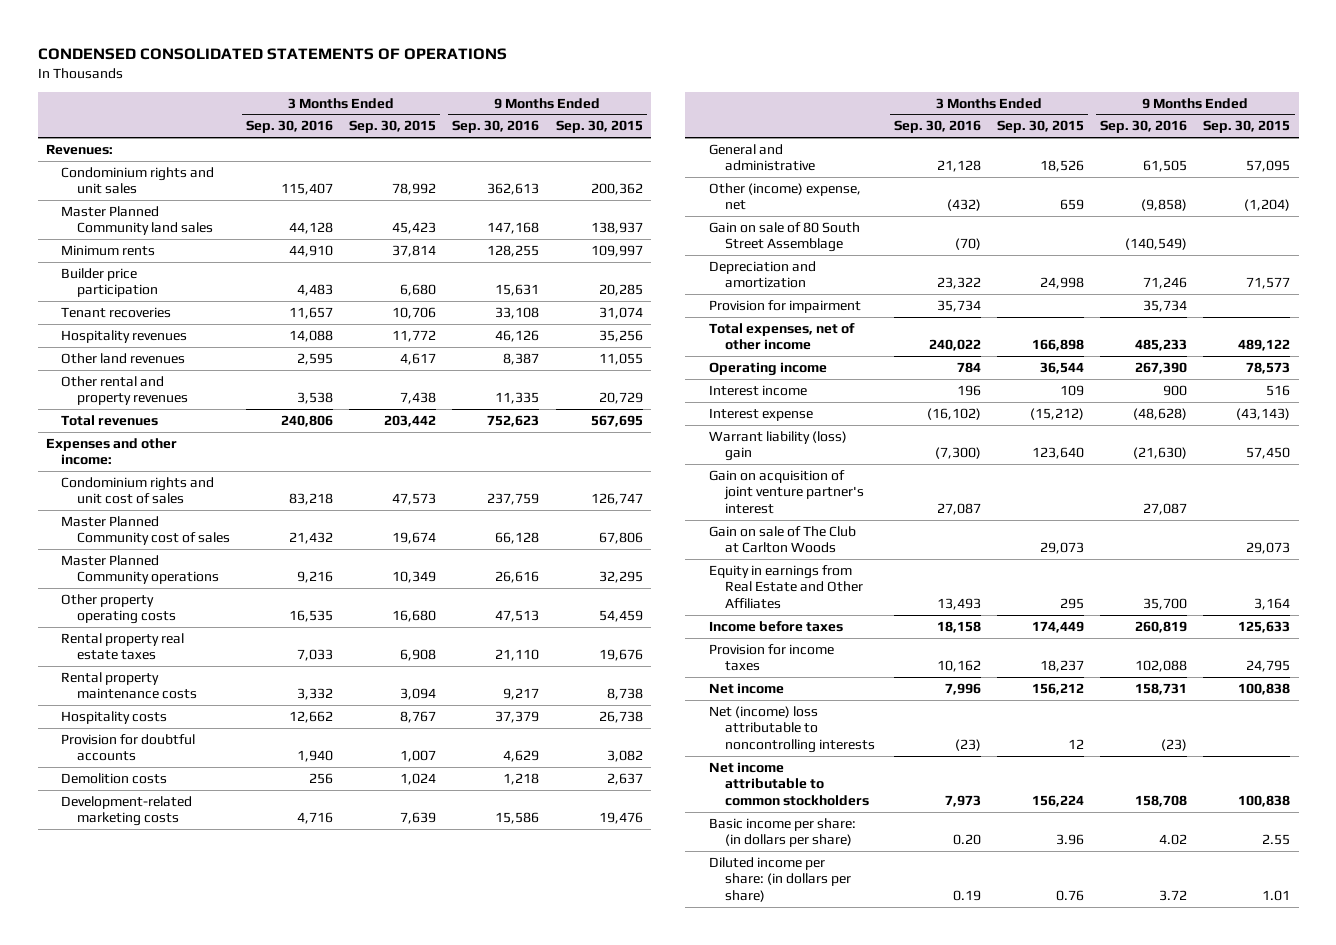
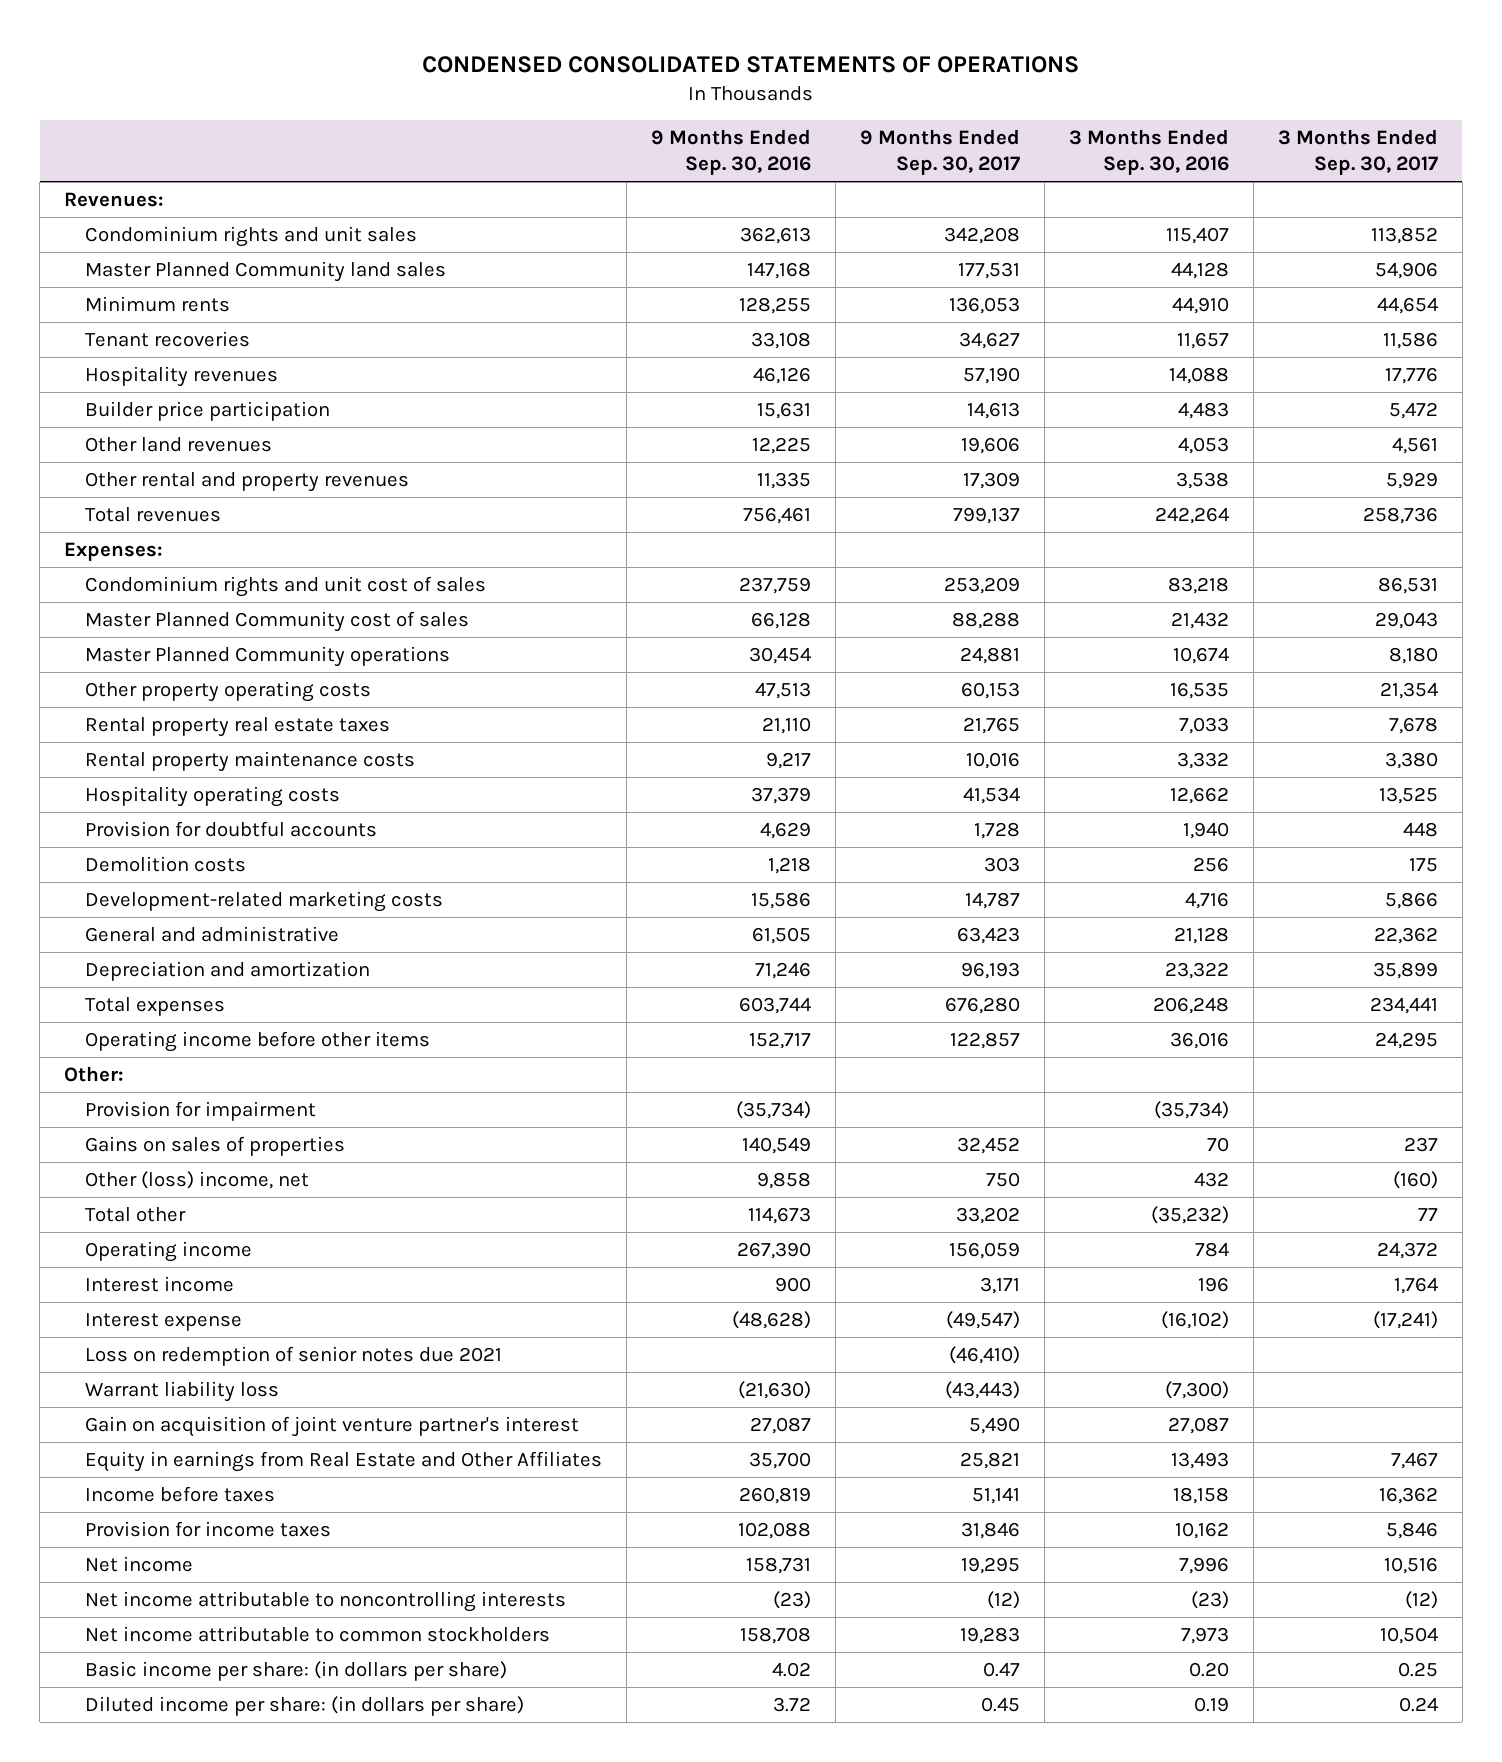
- | 3 Months Ended Sep. 30, 2016 | 3 Months Ended Sep. 30, 2015 | 9 Months Ended Sep. 30, 2016 | 9 Months Ended Sep. 30, 2015
+ | 9 Months Ended Sep. 30, 2016 | 9 Months Ended Sep. 30, 2017 | 3 Months Ended Sep. 30, 2016 | 3 Months Ended Sep. 30, 2017
- Other land revenues | 2,595 | 4,617 | 8,387 | 11,055
moved down: Builder price participation | 15,631 | 14,613 | 4,483 | 5,472
+ Other land revenues | 12,225 | 19,606 | 4,053 | 4,561
- Total revenues | 240,806 | 203,442 | 752,623 | 567,695
- Expenses and other income:
+ Total revenues | 756,461 | 799,137 | 242,264 | 258,736
+ Expenses:
- Master Planned Community operations | 9,216 | 10,349 | 26,616 | 32,295
+ Master Planned Community operations | 30,454 | 24,881 | 10,674 | 8,180
- Hospitality costs | 12,662 | 8,767 | 37,379 | 26,738
+ Hospitality operating costs | 37,379 | 41,534 | 12,662 | 13,525
- Other (income) expense, net | (432) | 659 | (9,858) | (1,204)
- Gain on sale of 80 South Street Assemblage | (70) | | (140,549) |
- Provision for impairment | 35,734 | | 35,734 |
- Total expenses, net of other income | 240,022 | 166,898 | 485,233 | 489,122
+ Total expenses | 603,744 | 676,280 | 206,248 | 234,441
+ Operating income before other items | 152,717 | 122,857 | 36,016 | 24,295
+ Other:
+ Provision for impairment | (35,734) | | (35,734) |
+ Gains on sales of properties | 140,549 | 32,452 | 70 | 237
+ Other (loss) income, net | 9,858 | 750 | 432 | (160)
+ Total other | 114,673 | 33,202 | (35,232) | 77
- Warrant liability (loss) gain | (7,300) | 123,640 | (21,630) | 57,450
+ Loss on redemption of senior notes due 2021 | | (46,410) | |
+ Warrant liability loss | (21,630) | (43,443) | (7,300) |
- Gain on sale of The Club at Carlton Woods | | 29,073 | | 29,073
- Net (income) loss attributable to noncontrolling interests | (23) | 12 | (23) |
+ Net income attributable to noncontrolling interests | (23) | (12) | (23) | (12)

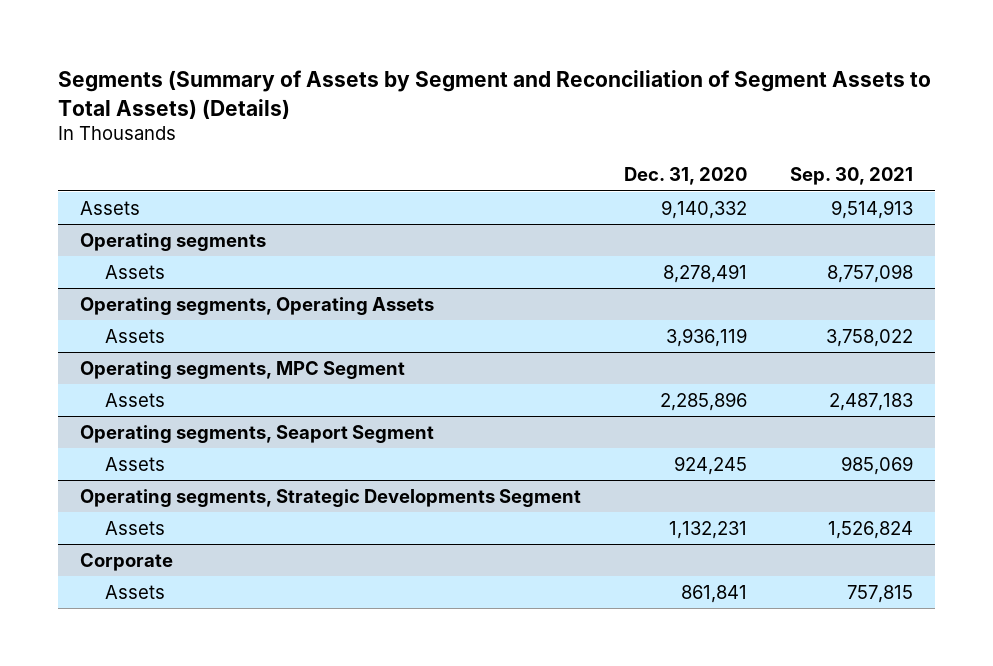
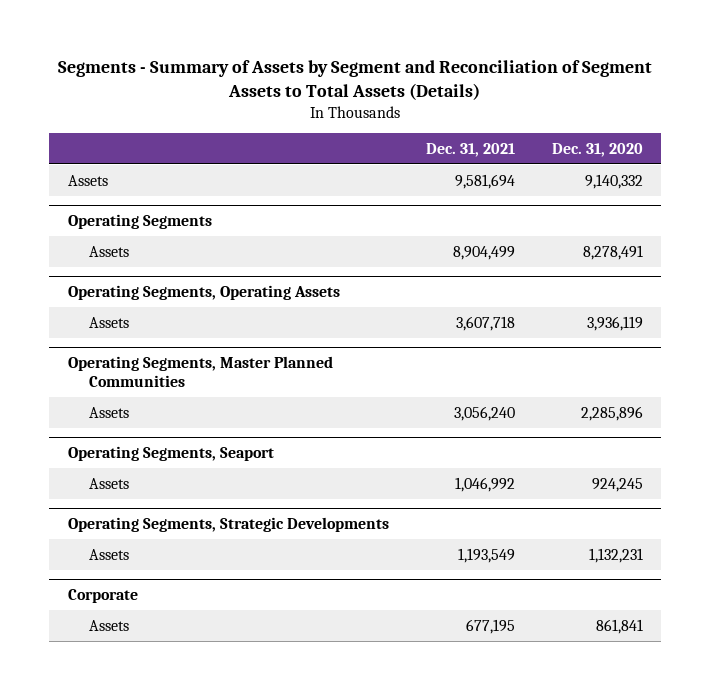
- Segments (Summary of Assets by Segment and Reconciliation of Segment Assets to Total Assets) (Details)
+ Segments - Summary of Assets by Segment and Reconciliation of Segment Assets to Total Assets (Details)
- | Dec. 31, 2020 | Sep. 30, 2021
+ | Dec. 31, 2021 | Dec. 31, 2020
- Operating segments
+ Operating Segments
- Operating segments, Operating Assets
+ Operating Segments, Operating Assets
- Operating segments, MPC Segment
+ Operating Segments, Master Planned Communities
- Operating segments, Seaport Segment
+ Operating Segments, Seaport
- Operating segments, Strategic Developments Segment
+ Operating Segments, Strategic Developments

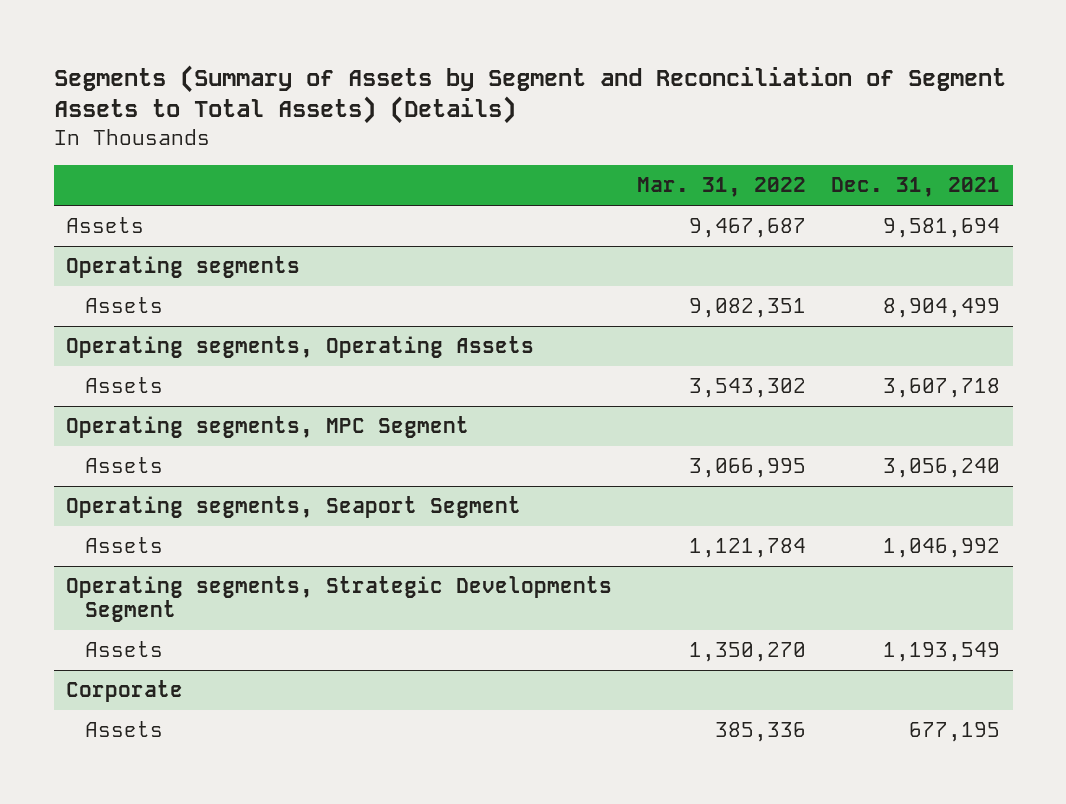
- Segments - Summary of Assets by Segment and Reconciliation of Segment Assets to Total Assets (Details)
+ Segments (Summary of Assets by Segment and Reconciliation of Segment Assets to Total Assets) (Details)
- | Dec. 31, 2021 | Dec. 31, 2020
+ | Mar. 31, 2022 | Dec. 31, 2021
- Operating Segments
+ Operating segments
- Operating Segments, Operating Assets
+ Operating segments, Operating Assets
- Operating Segments, Master Planned Communities
+ Operating segments, MPC Segment
- Operating Segments, Seaport
+ Operating segments, Seaport Segment
- Operating Segments, Strategic Developments
+ Operating segments, Strategic Developments Segment

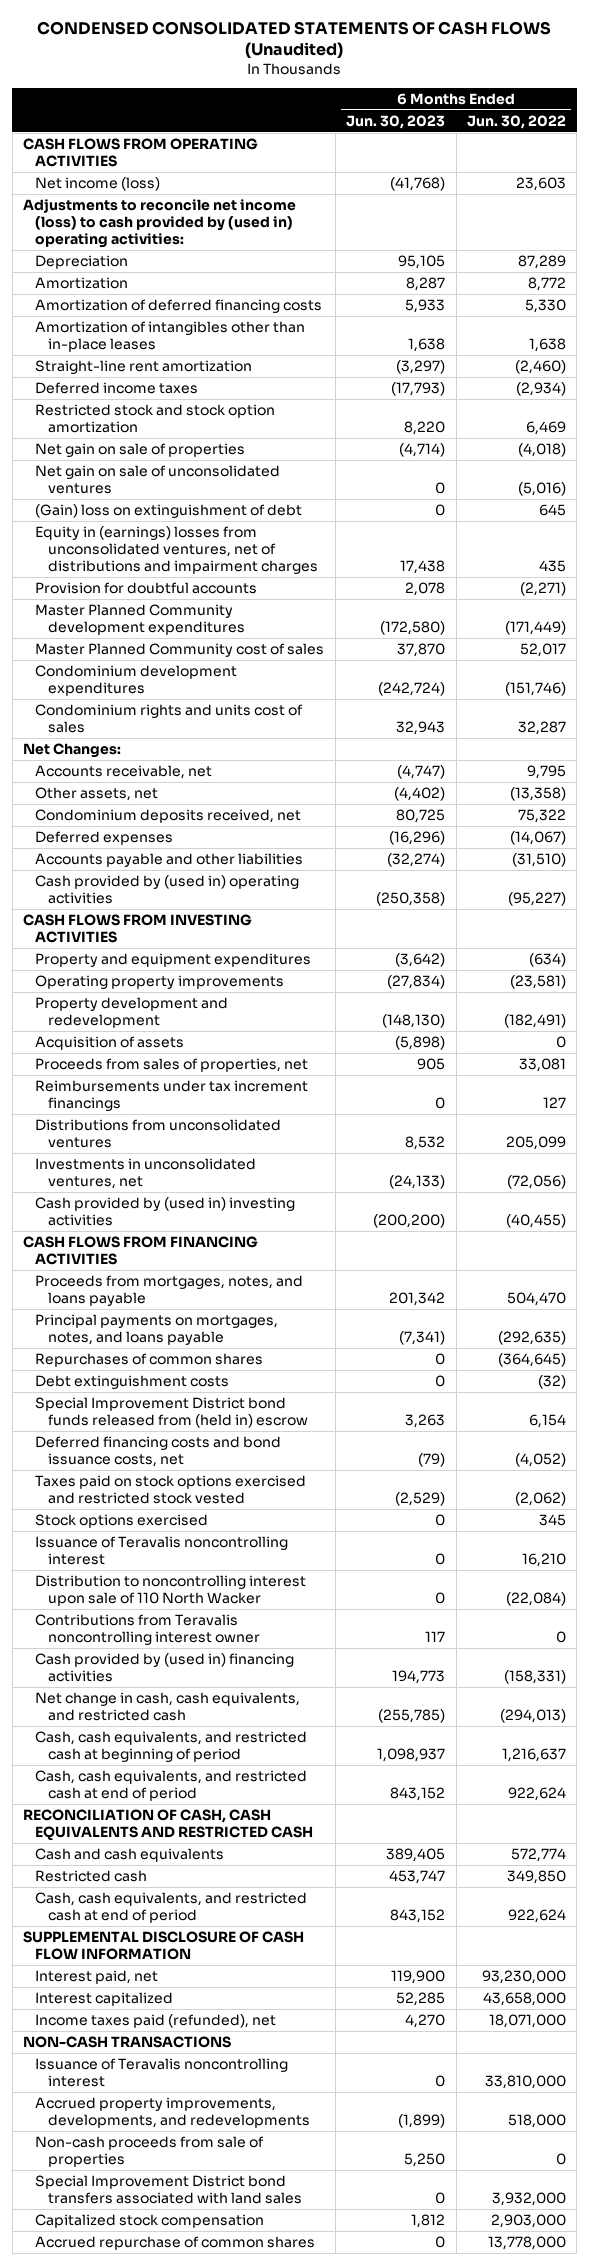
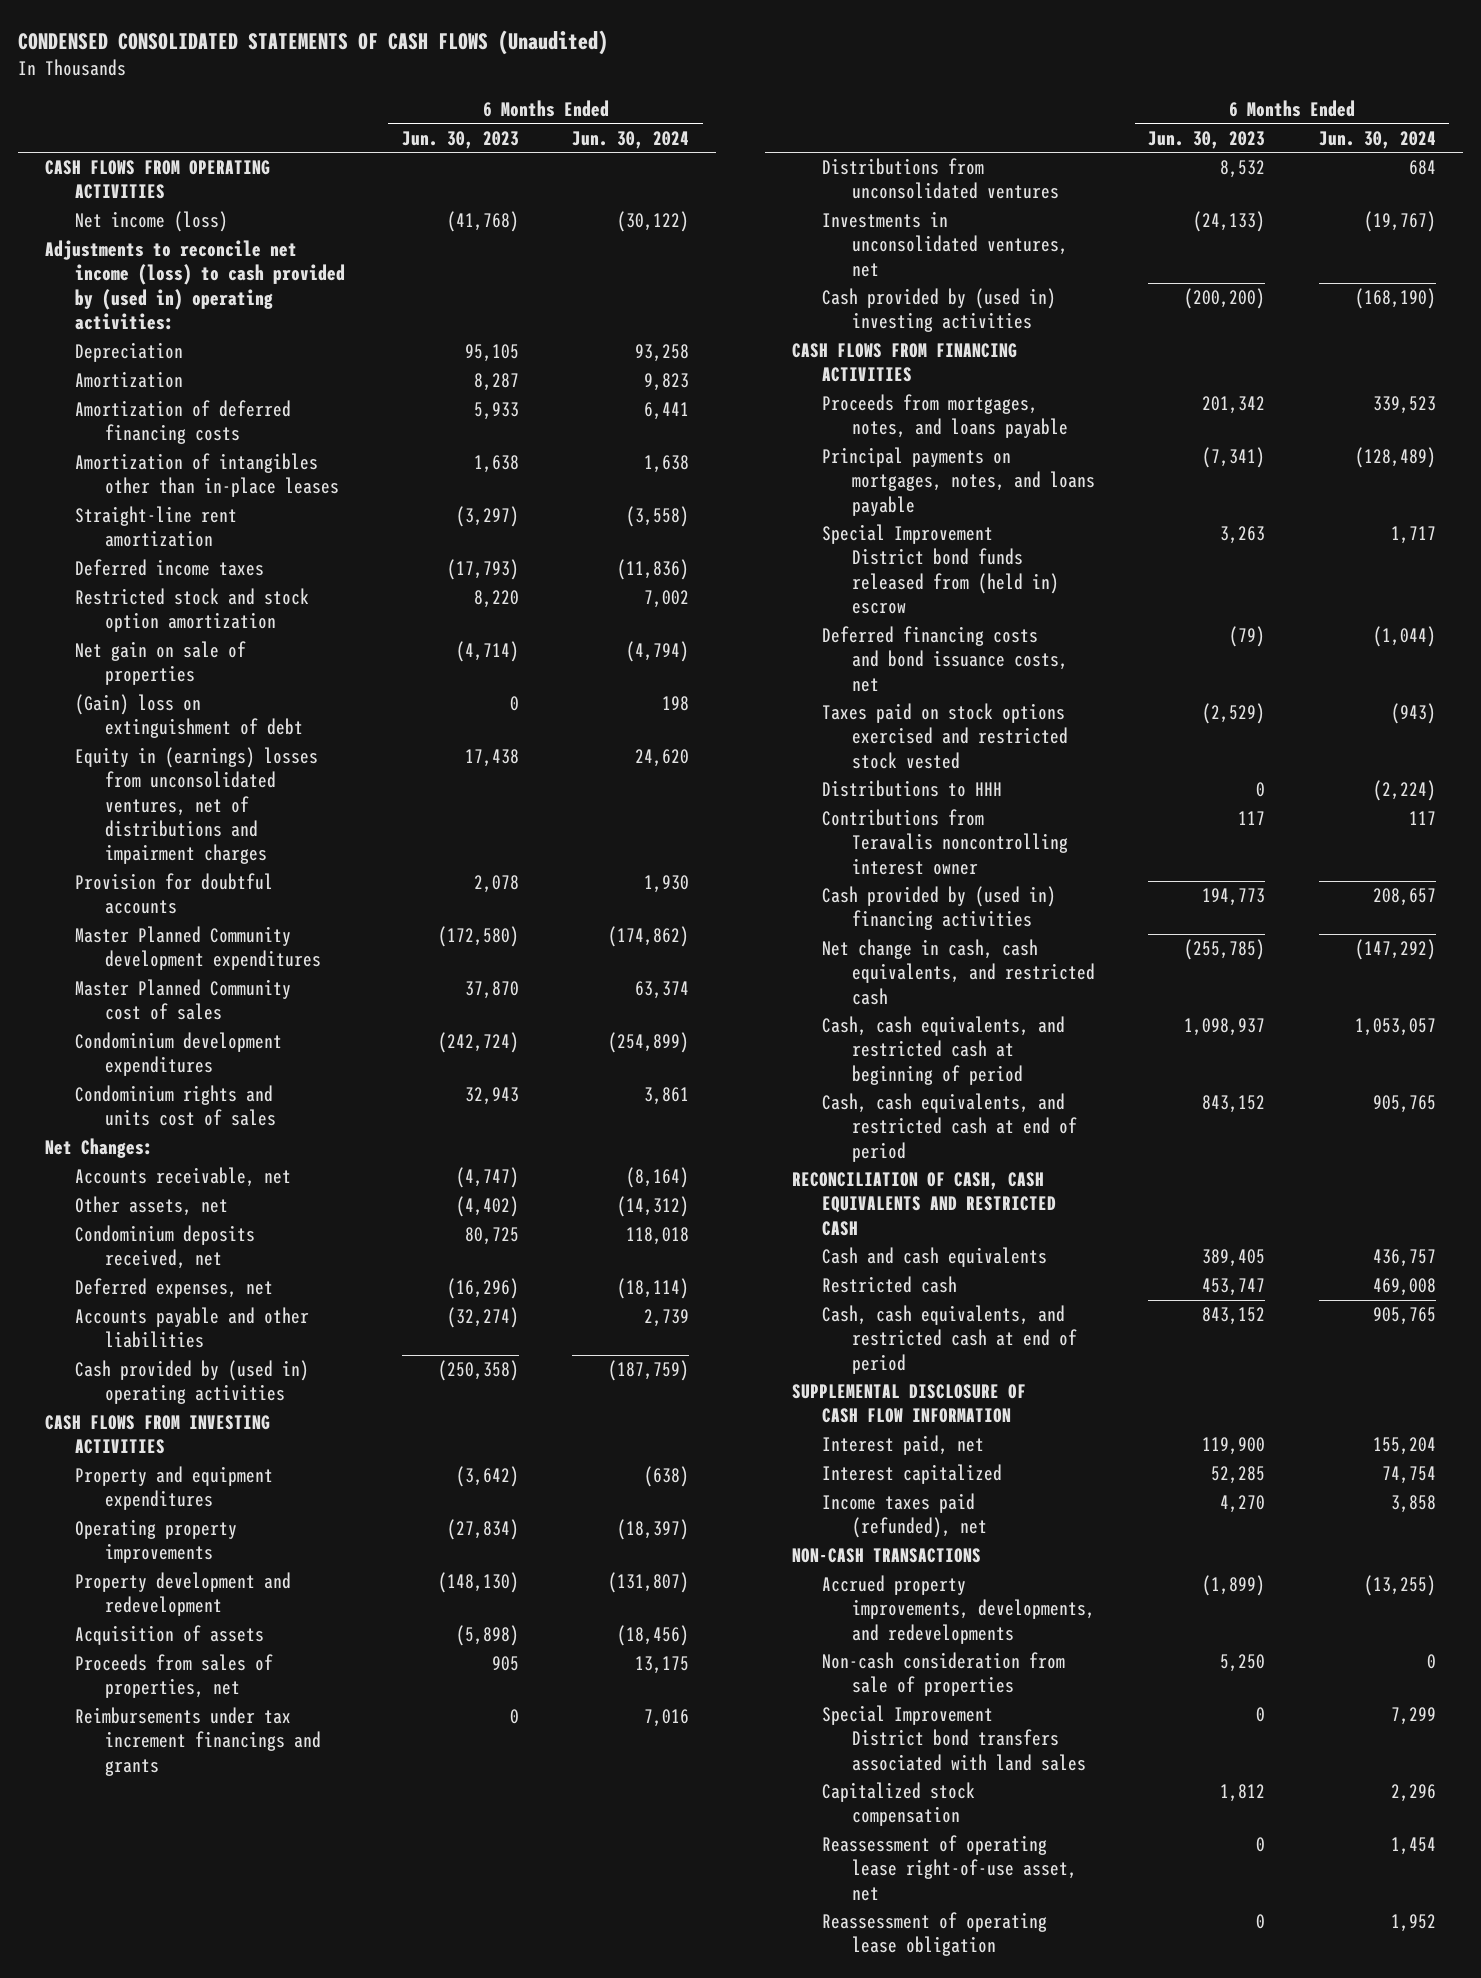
- | 6 Months Ended Jun. 30, 2023 | 6 Months Ended Jun. 30, 2022
+ | 6 Months Ended Jun. 30, 2023 | 6 Months Ended Jun. 30, 2024
- Net gain on sale of unconsolidated ventures | 0 | (5,016)
- Deferred expenses | (16,296) | (14,067)
+ Deferred expenses, net | (16,296) | (18,114)
- Reimbursements under tax increment financings | 0 | 127
+ Reimbursements under tax increment financings and grants | 0 | 7,016
- Repurchases of common shares | 0 | (364,645)
- Debt extinguishment costs | 0 | (32)
- Stock options exercised | 0 | 345
- Issuance of Teravalis noncontrolling interest | 0 | 16,210
- Distribution to noncontrolling interest upon sale of 110 North Wacker | 0 | (22,084)
+ Distributions to HHH | 0 | (2,224)
- Issuance of Teravalis noncontrolling interest | 0 | 33,810,000
- Non-cash proceeds from sale of properties | 5,250 | 0
+ Non-cash consideration from sale of properties | 5,250 | 0
- Accrued repurchase of common shares | 0 | 13,778,000
+ Reassessment of operating lease right-of-use asset, net | 0 | 1,454
+ Reassessment of operating lease obligation | 0 | 1,952

